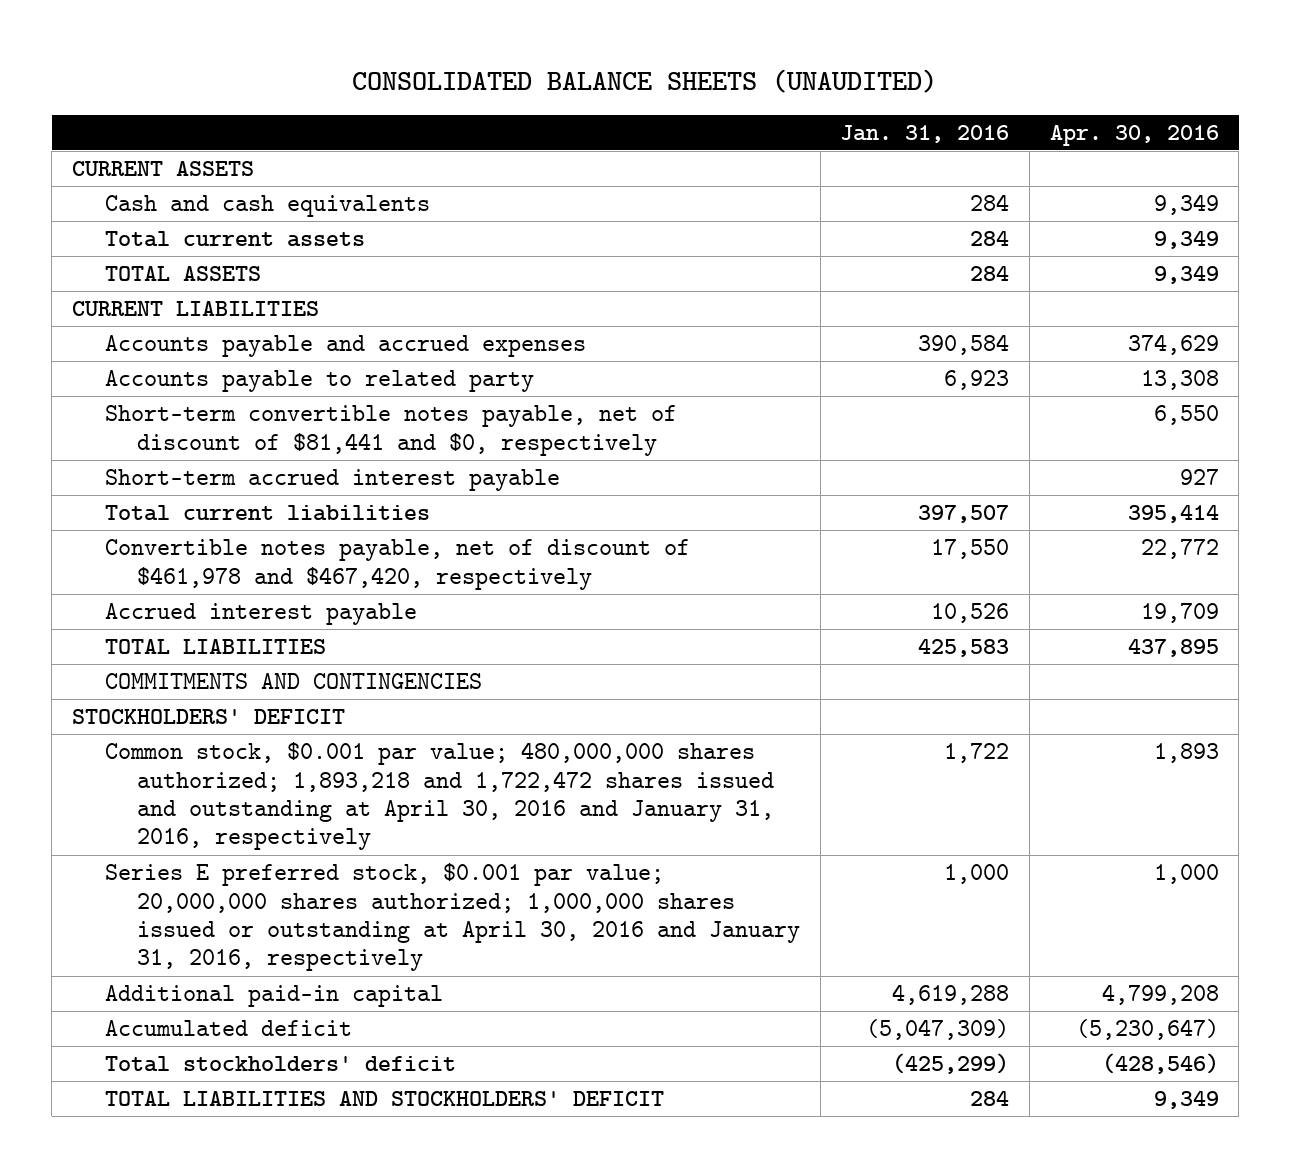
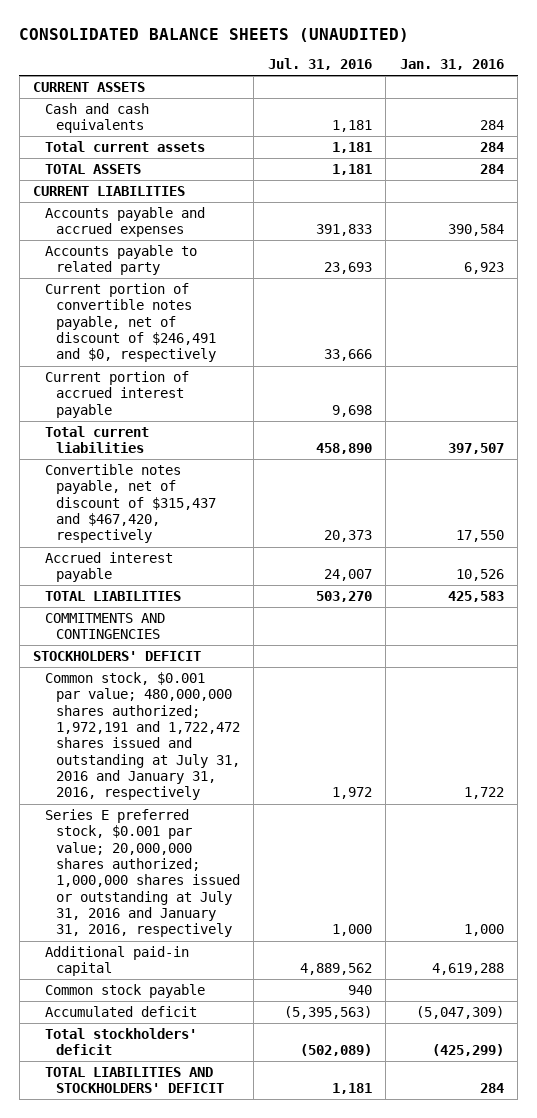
- | Jan. 31, 2016 | Apr. 30, 2016
+ | Jul. 31, 2016 | Jan. 31, 2016
- Short-term convertible notes payable, net of discount of $81,441 and $0, respectively | | 6,550
- Short-term accrued interest payable | | 927
+ Current portion of convertible notes payable, net of discount of $246,491 and $0, respectively | 33,666 |
+ Current portion of accrued interest payable | 9,698 |
- Convertible notes payable, net of discount of $461,978 and $467,420, respectively | 17,550 | 22,772
+ Convertible notes payable, net of discount of $315,437 and $467,420, respectively | 20,373 | 17,550
- Common stock, $0.001 par value; 480,000,000 shares authorized; 1,893,218 and 1,722,472 shares issued and outstanding at April 30, 2016 and January 31, 2016, respectively | 1,722 | 1,893
- Series E preferred stock, $0.001 par value; 20,000,000 shares authorized; 1,000,000 shares issued or outstanding at April 30, 2016 and January 31, 2016, respectively | 1,000 | 1,000
+ Common stock, $0.001 par value; 480,000,000 shares authorized; 1,972,191 and 1,722,472 shares issued and outstanding at July 31, 2016 and January 31, 2016, respectively | 1,972 | 1,722
+ Series E preferred stock, $0.001 par value; 20,000,000 shares authorized; 1,000,000 shares issued or outstanding at July 31, 2016 and January 31, 2016, respectively | 1,000 | 1,000
+ Common stock payable | 940 |

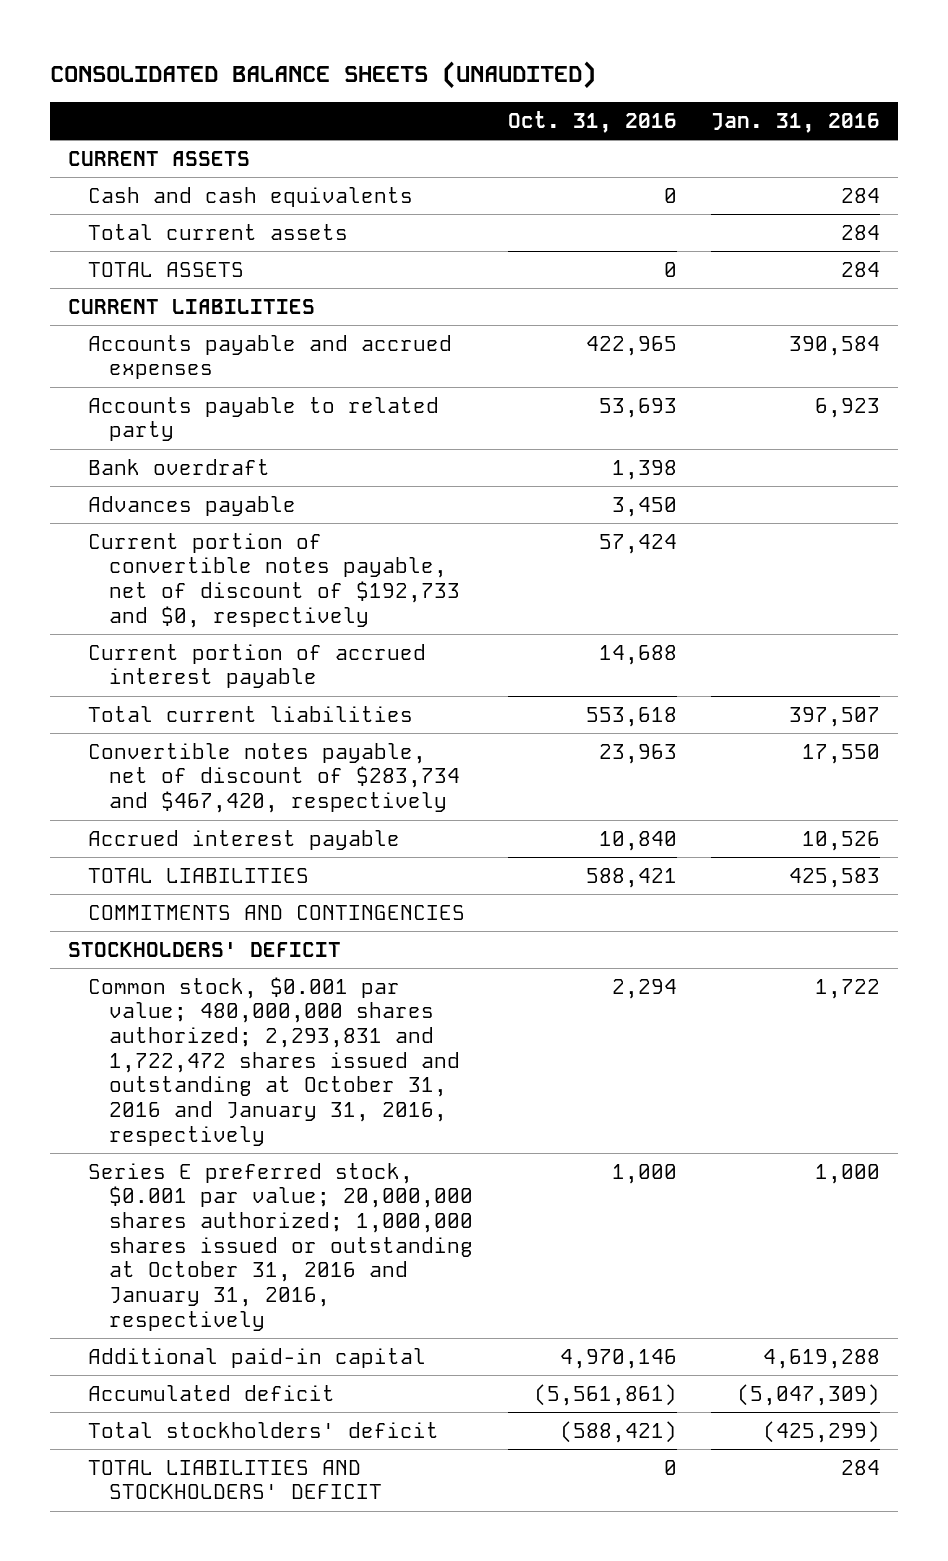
- | Jul. 31, 2016 | Jan. 31, 2016
+ | Oct. 31, 2016 | Jan. 31, 2016
- Current portion of convertible notes payable, net of discount of $246,491 and $0, respectively | 33,666 |
+ Bank overdraft | 1,398 |
+ Advances payable | 3,450 |
+ Current portion of convertible notes payable, net of discount of $192,733 and $0, respectively | 57,424 |
- Convertible notes payable, net of discount of $315,437 and $467,420, respectively | 20,373 | 17,550
+ Convertible notes payable, net of discount of $283,734 and $467,420, respectively | 23,963 | 17,550
- Common stock, $0.001 par value; 480,000,000 shares authorized; 1,972,191 and 1,722,472 shares issued and outstanding at July 31, 2016 and January 31, 2016, respectively | 1,972 | 1,722
- Series E preferred stock, $0.001 par value; 20,000,000 shares authorized; 1,000,000 shares issued or outstanding at July 31, 2016 and January 31, 2016, respectively | 1,000 | 1,000
+ Common stock, $0.001 par value; 480,000,000 shares authorized; 2,293,831 and 1,722,472 shares issued and outstanding at October 31, 2016 and January 31, 2016, respectively | 2,294 | 1,722
+ Series E preferred stock, $0.001 par value; 20,000,000 shares authorized; 1,000,000 shares issued or outstanding at October 31, 2016 and January 31, 2016, respectively | 1,000 | 1,000
- Common stock payable | 940 |

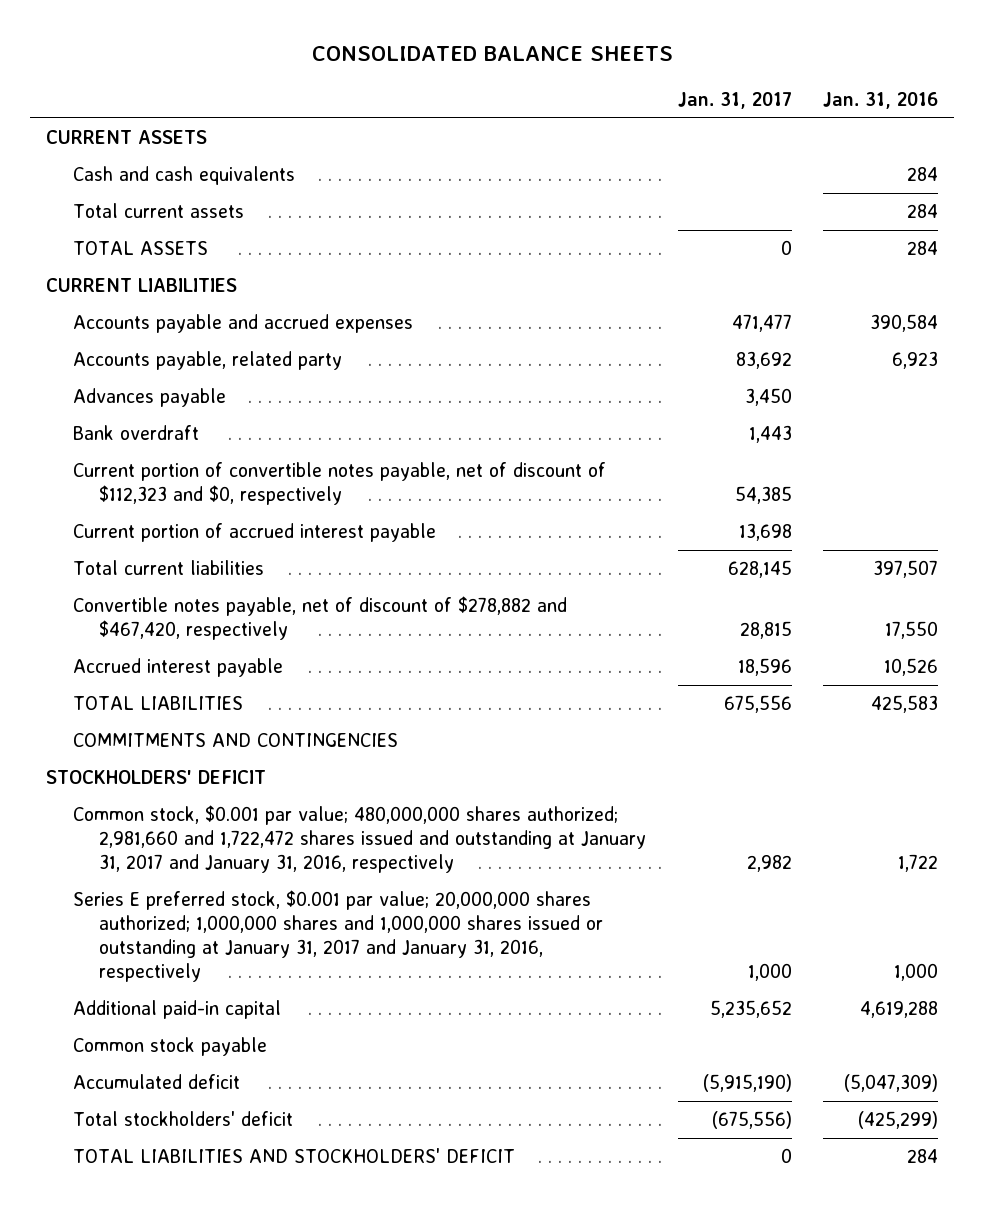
- CONSOLIDATED BALANCE SHEETS (UNAUDITED)
+ CONSOLIDATED BALANCE SHEETS
- | Oct. 31, 2016 | Jan. 31, 2016
+ | Jan. 31, 2017 | Jan. 31, 2016
- Accounts payable to related party | 53,693 | 6,923
+ Accounts payable, related party | 83,692 | 6,923
- Current portion of convertible notes payable, net of discount of $192,733 and $0, respectively | 57,424 |
moved down: Bank overdraft | 1,443 |
+ Current portion of convertible notes payable, net of discount of $112,323 and $0, respectively | 54,385 |
- Convertible notes payable, net of discount of $283,734 and $467,420, respectively | 23,963 | 17,550
+ Convertible notes payable, net of discount of $278,882 and $467,420, respectively | 28,815 | 17,550
- Common stock, $0.001 par value; 480,000,000 shares authorized; 2,293,831 and 1,722,472 shares issued and outstanding at October 31, 2016 and January 31, 2016, respectively | 2,294 | 1,722
- Series E preferred stock, $0.001 par value; 20,000,000 shares authorized; 1,000,000 shares issued or outstanding at October 31, 2016 and January 31, 2016, respectively | 1,000 | 1,000
+ Common stock, $0.001 par value; 480,000,000 shares authorized; 2,981,660 and 1,722,472 shares issued and outstanding at January 31, 2017 and January 31, 2016, respectively | 2,982 | 1,722
+ Series E preferred stock, $0.001 par value; 20,000,000 shares authorized; 1,000,000 shares and 1,000,000 shares issued or outstanding at January 31, 2017 and January 31, 2016, respectively | 1,000 | 1,000
+ Common stock payable

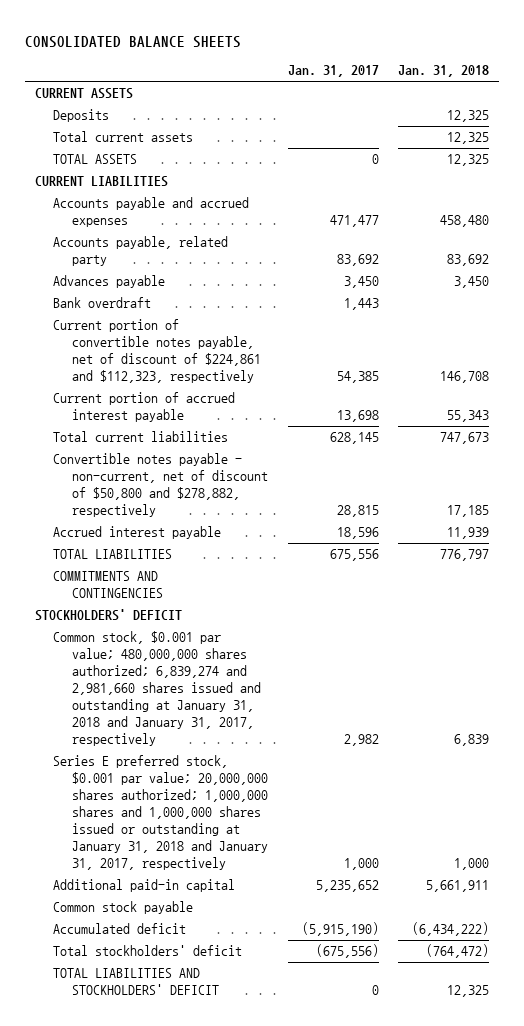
- | Jan. 31, 2017 | Jan. 31, 2016
+ | Jan. 31, 2017 | Jan. 31, 2018
- Cash and cash equivalents | | 284
+ Deposits | | 12,325
- Current portion of convertible notes payable, net of discount of $112,323 and $0, respectively | 54,385 |
+ Current portion of convertible notes payable, net of discount of $224,861 and $112,323, respectively | 54,385 | 146,708
- Convertible notes payable, net of discount of $278,882 and $467,420, respectively | 28,815 | 17,550
+ Convertible notes payable - non-current, net of discount of $50,800 and $278,882, respectively | 28,815 | 17,185
- Common stock, $0.001 par value; 480,000,000 shares authorized; 2,981,660 and 1,722,472 shares issued and outstanding at January 31, 2017 and January 31, 2016, respectively | 2,982 | 1,722
- Series E preferred stock, $0.001 par value; 20,000,000 shares authorized; 1,000,000 shares and 1,000,000 shares issued or outstanding at January 31, 2017 and January 31, 2016, respectively | 1,000 | 1,000
+ Common stock, $0.001 par value; 480,000,000 shares authorized; 6,839,274 and 2,981,660 shares issued and outstanding at January 31, 2018 and January 31, 2017, respectively | 2,982 | 6,839
+ Series E preferred stock, $0.001 par value; 20,000,000 shares authorized; 1,000,000 shares and 1,000,000 shares issued or outstanding at January 31, 2018 and January 31, 2017, respectively | 1,000 | 1,000

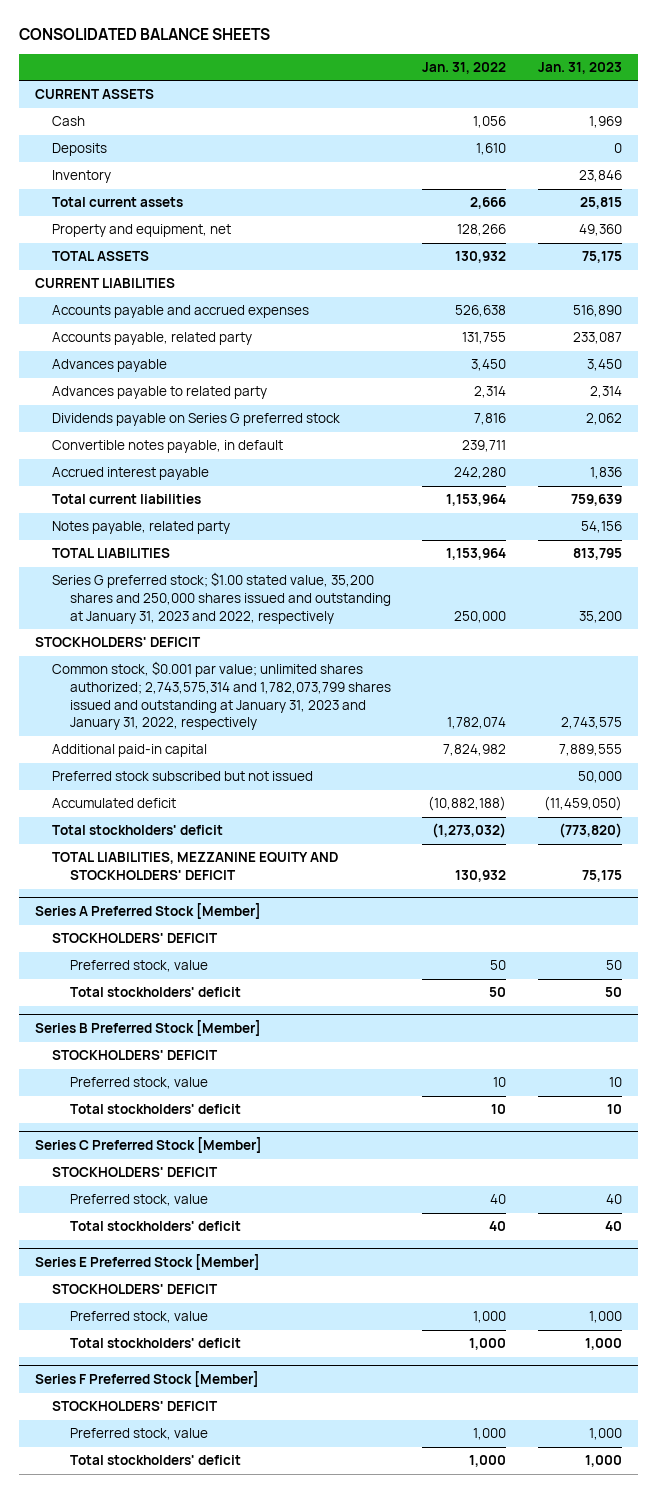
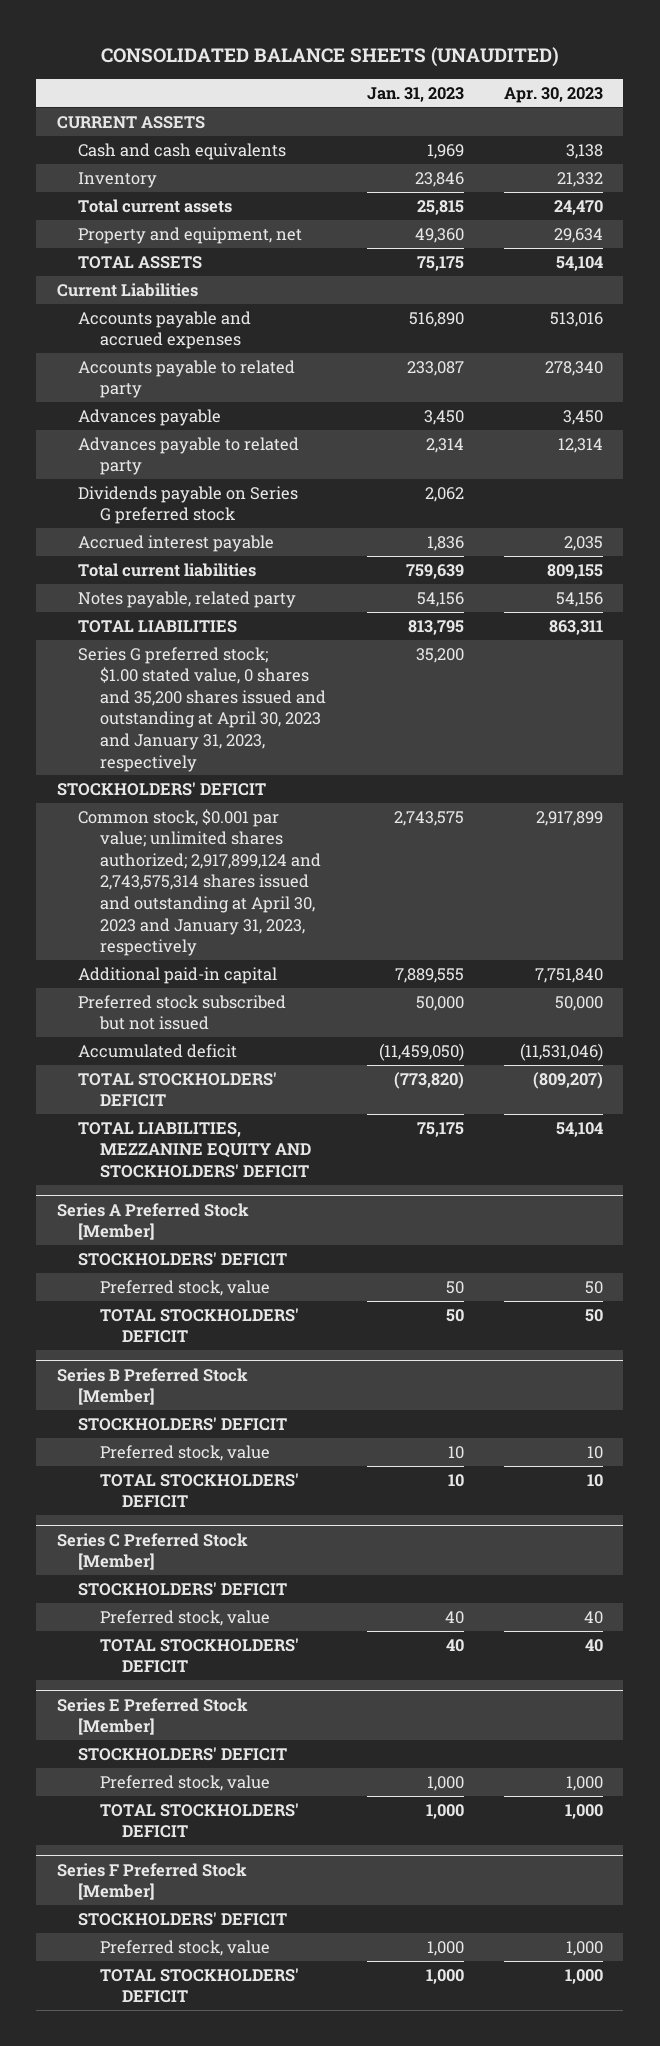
- CONSOLIDATED BALANCE SHEETS
+ CONSOLIDATED BALANCE SHEETS (UNAUDITED)
- | Jan. 31, 2022 | Jan. 31, 2023
+ | Jan. 31, 2023 | Apr. 30, 2023
- Cash | 1,056 | 1,969
- Deposits | 1,610 | 0
+ Cash and cash equivalents | 1,969 | 3,138
- CURRENT LIABILITIES
+ Current Liabilities
- Accounts payable, related party | 131,755 | 233,087
+ Accounts payable to related party | 233,087 | 278,340
- Convertible notes payable, in default | 239,711 |
- Series G preferred stock; $1.00 stated value, 35,200 shares and 250,000 shares issued and outstanding at January 31, 2023 and 2022, respectively | 250,000 | 35,200
+ Series G preferred stock; $1.00 stated value, 0 shares and 35,200 shares issued and outstanding at April 30, 2023 and January 31, 2023, respectively | 35,200 |
- Common stock, $0.001 par value; unlimited shares authorized; 2,743,575,314 and 1,782,073,799 shares issued and outstanding at January 31, 2023 and January 31, 2022, respectively | 1,782,074 | 2,743,575
+ Common stock, $0.001 par value; unlimited shares authorized; 2,917,899,124 and 2,743,575,314 shares issued and outstanding at April 30, 2023 and January 31, 2023, respectively | 2,743,575 | 2,917,899
- Total stockholders' deficit | (1,273,032) | (773,820)
+ TOTAL STOCKHOLDERS' DEFICIT | (773,820) | (809,207)
@ Series A Preferred Stock [Member]
- Total stockholders' deficit | 50 | 50
+ TOTAL STOCKHOLDERS' DEFICIT | 50 | 50
@ Series B Preferred Stock [Member]
- Total stockholders' deficit | 10 | 10
+ TOTAL STOCKHOLDERS' DEFICIT | 10 | 10
@ Series C Preferred Stock [Member]
- Total stockholders' deficit | 40 | 40
+ TOTAL STOCKHOLDERS' DEFICIT | 40 | 40
@ Series E Preferred Stock [Member]
- Total stockholders' deficit | 1,000 | 1,000
+ TOTAL STOCKHOLDERS' DEFICIT | 1,000 | 1,000
@ Series F Preferred Stock [Member]
- Total stockholders' deficit | 1,000 | 1,000
+ TOTAL STOCKHOLDERS' DEFICIT | 1,000 | 1,000

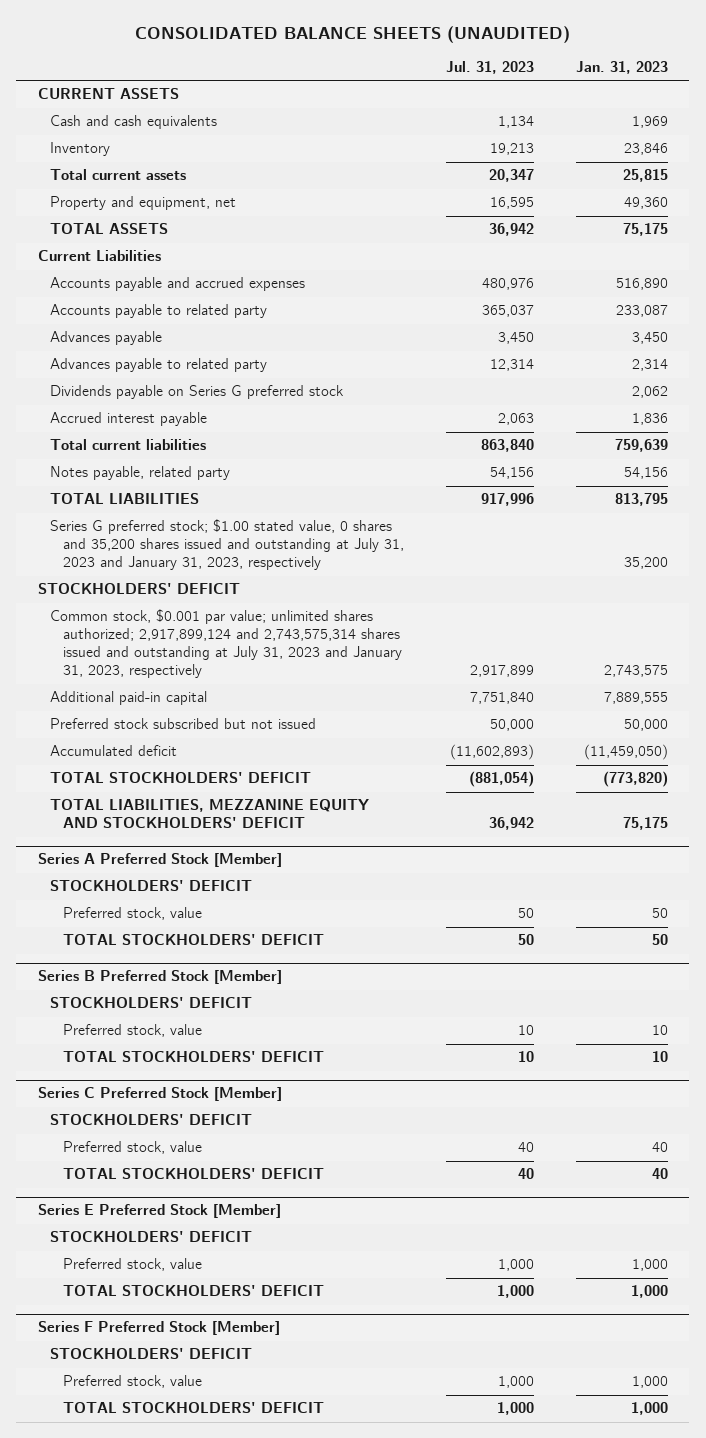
- | Jan. 31, 2023 | Apr. 30, 2023
+ | Jul. 31, 2023 | Jan. 31, 2023
- Series G preferred stock; $1.00 stated value, 0 shares and 35,200 shares issued and outstanding at April 30, 2023 and January 31, 2023, respectively | 35,200 |
+ Series G preferred stock; $1.00 stated value, 0 shares and 35,200 shares issued and outstanding at July 31, 2023 and January 31, 2023, respectively | | 35,200
- Common stock, $0.001 par value; unlimited shares authorized; 2,917,899,124 and 2,743,575,314 shares issued and outstanding at April 30, 2023 and January 31, 2023, respectively | 2,743,575 | 2,917,899
+ Common stock, $0.001 par value; unlimited shares authorized; 2,917,899,124 and 2,743,575,314 shares issued and outstanding at July 31, 2023 and January 31, 2023, respectively | 2,917,899 | 2,743,575

